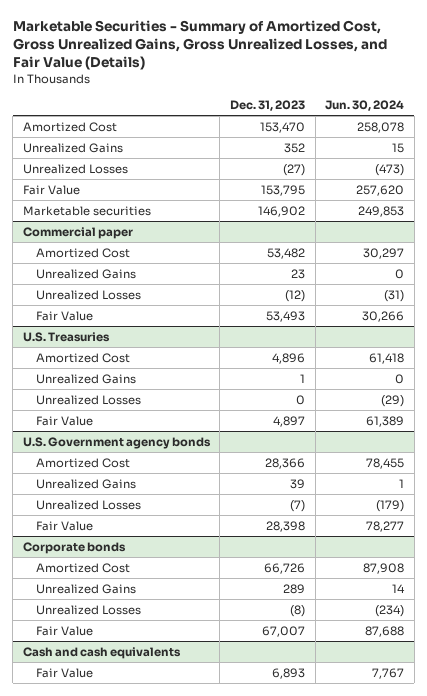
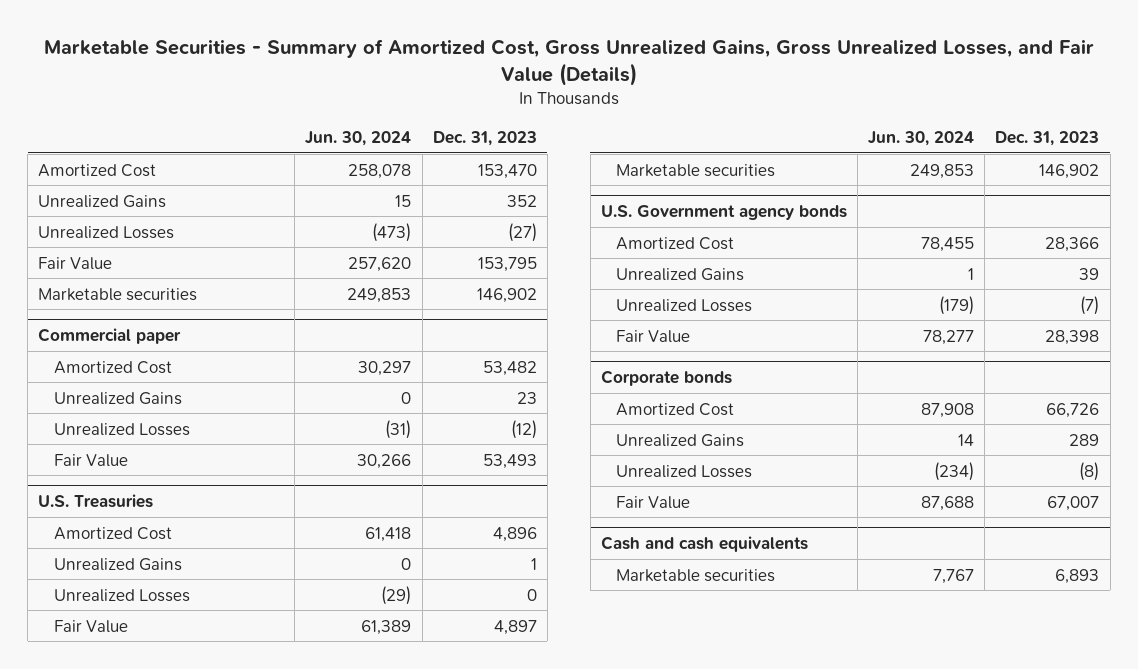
- | Dec. 31, 2023 | Jun. 30, 2024
+ | Jun. 30, 2024 | Dec. 31, 2023
@ U.S. Treasuries
+ Marketable securities | 249,853 | 146,902
@ Cash and cash equivalents
- Fair Value | 6,893 | 7,767
+ Marketable securities | 7,767 | 6,893

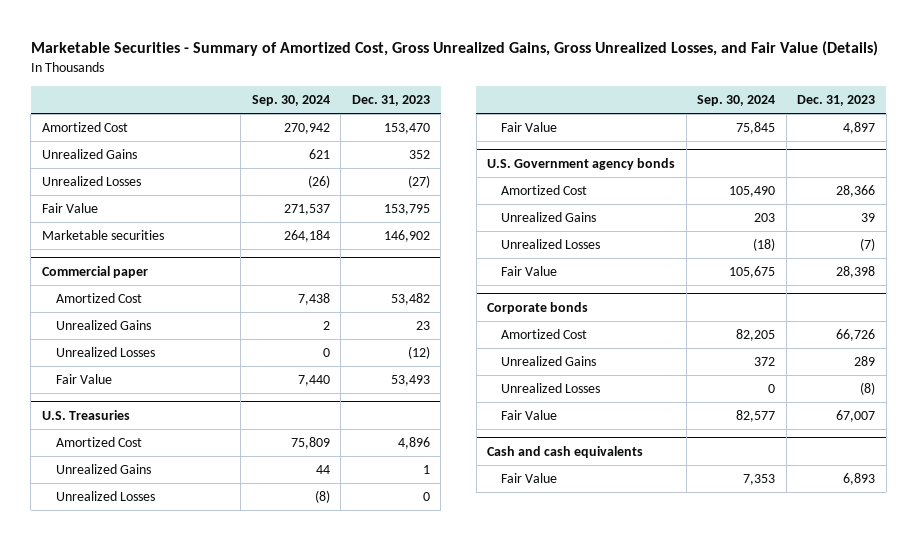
- | Jun. 30, 2024 | Dec. 31, 2023
+ | Sep. 30, 2024 | Dec. 31, 2023
@ U.S. Treasuries
- Marketable securities | 249,853 | 146,902
@ Cash and cash equivalents
- Marketable securities | 7,767 | 6,893
+ Fair Value | 7,353 | 6,893

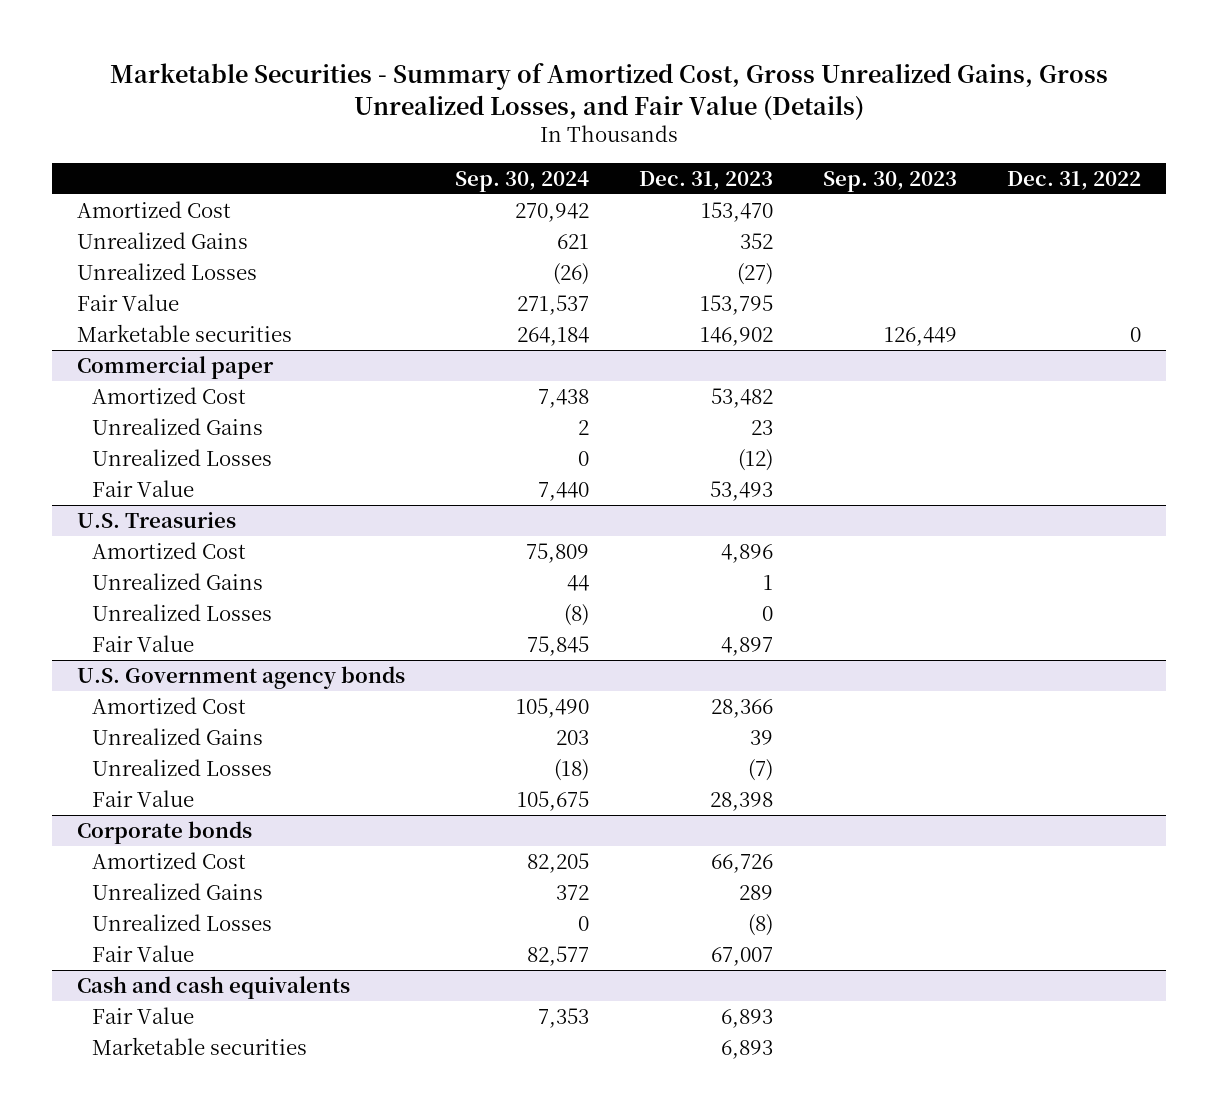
- | Sep. 30, 2024 | Dec. 31, 2023
+ | Sep. 30, 2024 | Dec. 31, 2023 | Sep. 30, 2023 | Dec. 31, 2022
@ Cash and cash equivalents
+ Marketable securities | | 6,893 | |

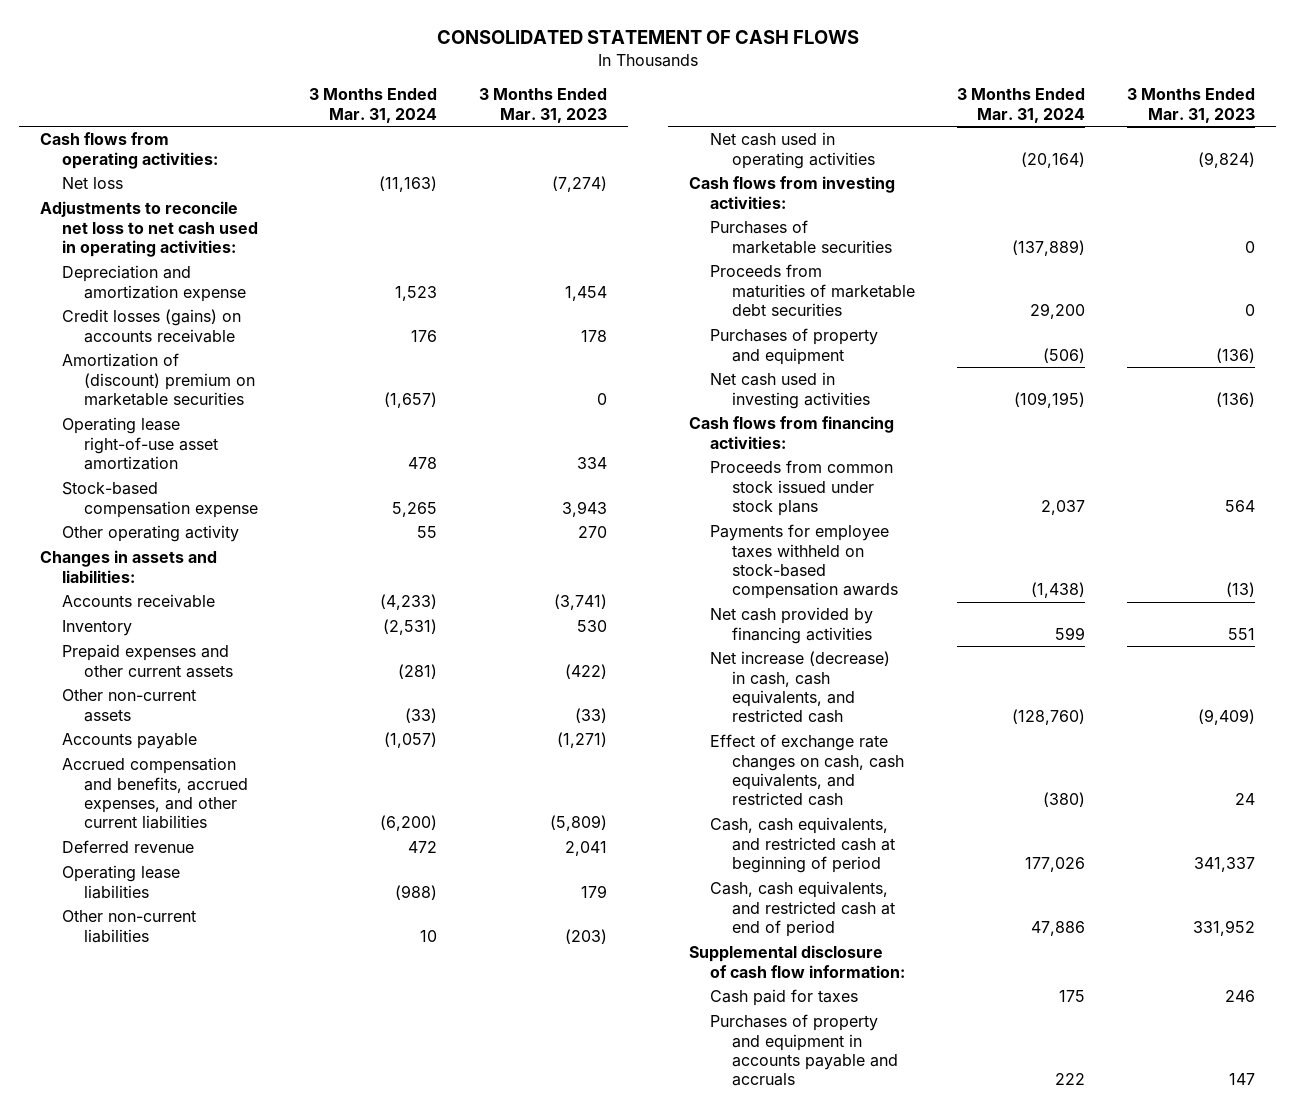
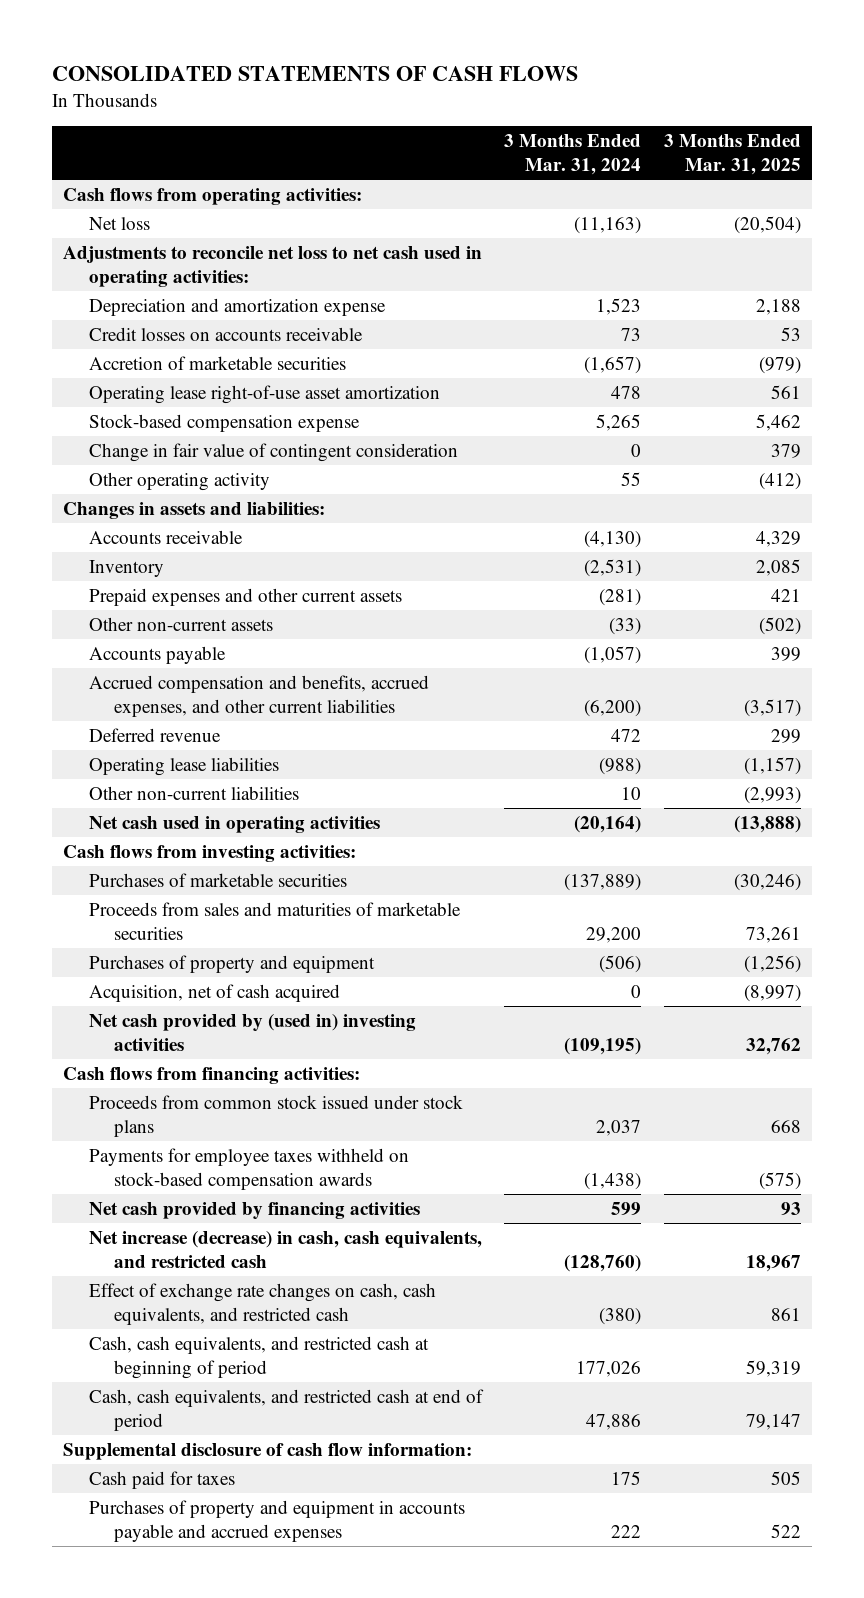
- CONSOLIDATED STATEMENT OF CASH FLOWS
+ CONSOLIDATED STATEMENTS OF CASH FLOWS
- | 3 Months Ended Mar. 31, 2024 | 3 Months Ended Mar. 31, 2023
+ | 3 Months Ended Mar. 31, 2024 | 3 Months Ended Mar. 31, 2025
- Credit losses (gains) on accounts receivable | 176 | 178
- Amortization of (discount) premium on marketable securities | (1,657) | 0
+ Credit losses on accounts receivable | 73 | 53
+ Accretion of marketable securities | (1,657) | (979)
+ Change in fair value of contingent consideration | 0 | 379
- Accounts receivable | (4,233) | (3,741)
+ Accounts receivable | (4,130) | 4,329
- Proceeds from maturities of marketable debt securities | 29,200 | 0
+ Proceeds from sales and maturities of marketable securities | 29,200 | 73,261
- Net cash used in investing activities | (109,195) | (136)
+ Acquisition, net of cash acquired | 0 | (8,997)
+ Net cash provided by (used in) investing activities | (109,195) | 32,762
- Purchases of property and equipment in accounts payable and accruals | 222 | 147
+ Purchases of property and equipment in accounts payable and accrued expenses | 222 | 522

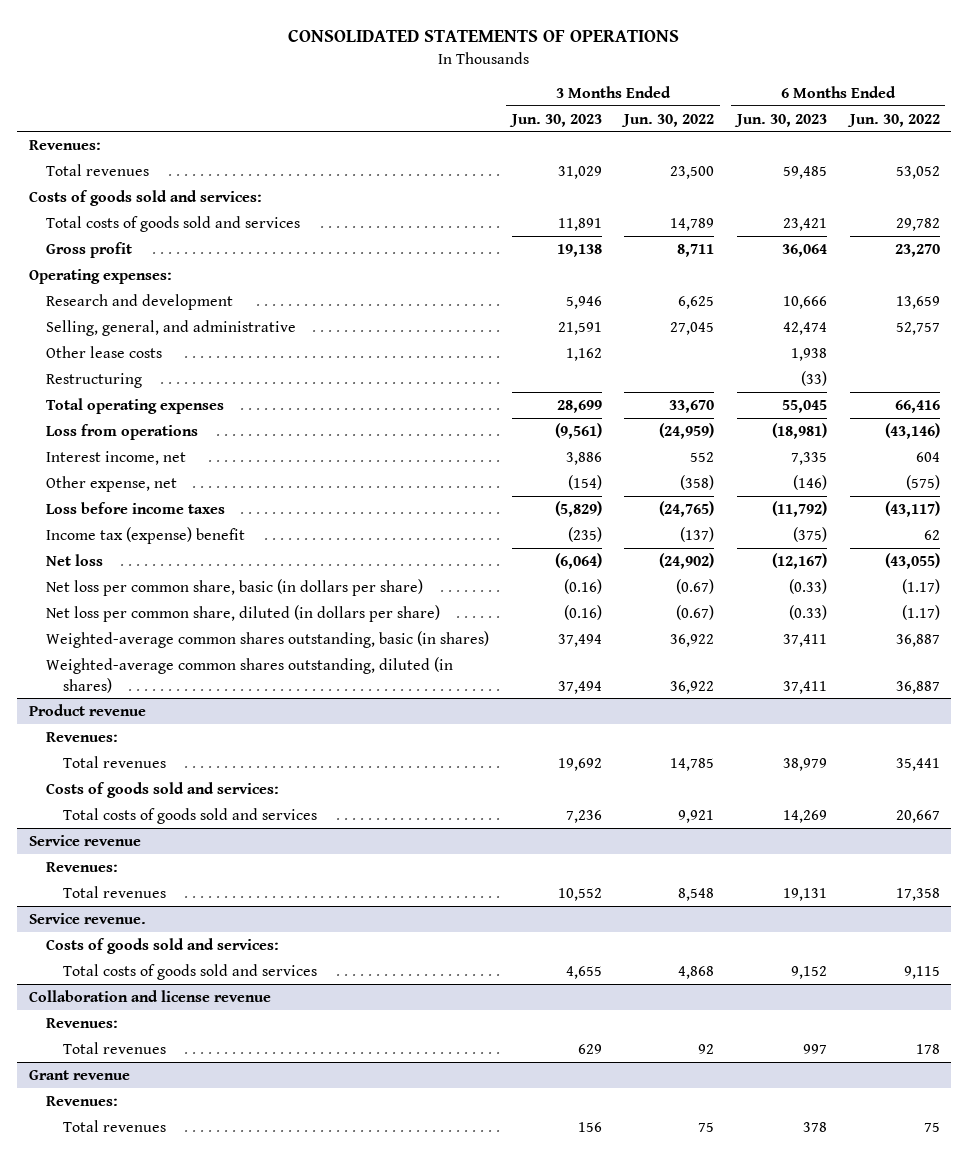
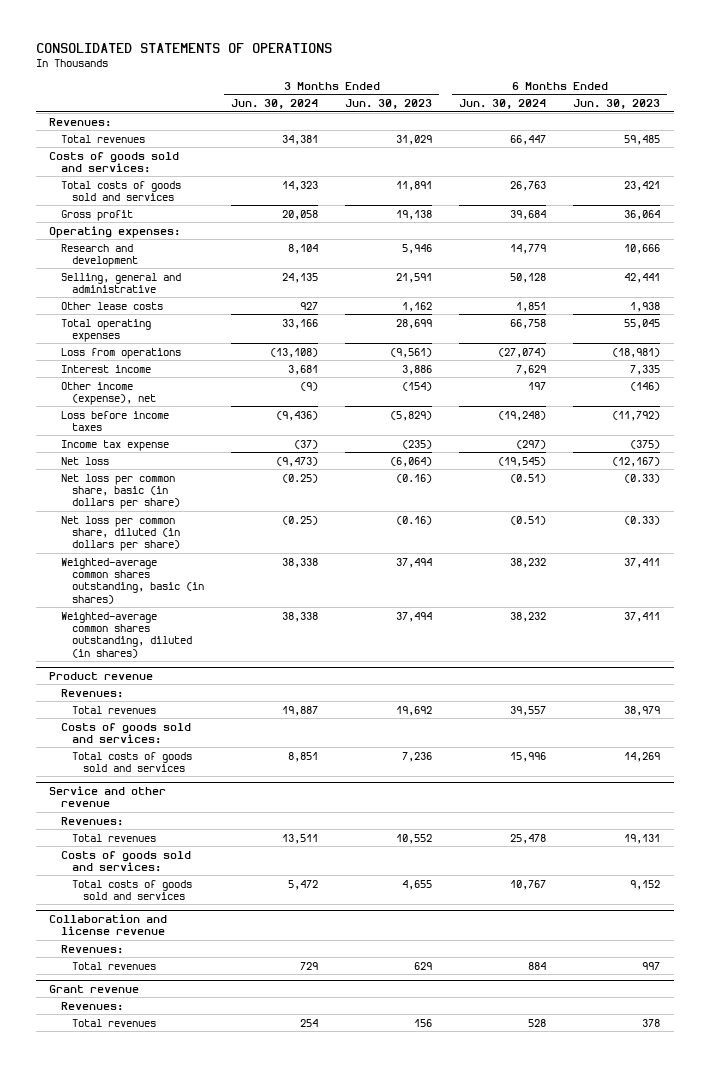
- | 3 Months Ended Jun. 30, 2023 | 3 Months Ended Jun. 30, 2022 | 6 Months Ended Jun. 30, 2023 | 6 Months Ended Jun. 30, 2022
+ | 3 Months Ended Jun. 30, 2024 | 3 Months Ended Jun. 30, 2023 | 6 Months Ended Jun. 30, 2024 | 6 Months Ended Jun. 30, 2023
- Selling, general, and administrative | 21,591 | 27,045 | 42,474 | 52,757
+ Selling, general and administrative | 24,135 | 21,591 | 50,128 | 42,441
- Restructuring | | | (33) |
- Interest income, net | 3,886 | 552 | 7,335 | 604
- Other expense, net | (154) | (358) | (146) | (575)
+ Interest income | 3,681 | 3,886 | 7,629 | 7,335
+ Other income (expense), net | (9) | (154) | 197 | (146)
- Income tax (expense) benefit | (235) | (137) | (375) | 62
+ Income tax expense | (37) | (235) | (297) | (375)
- Service revenue
+ Service and other revenue
- Service revenue.

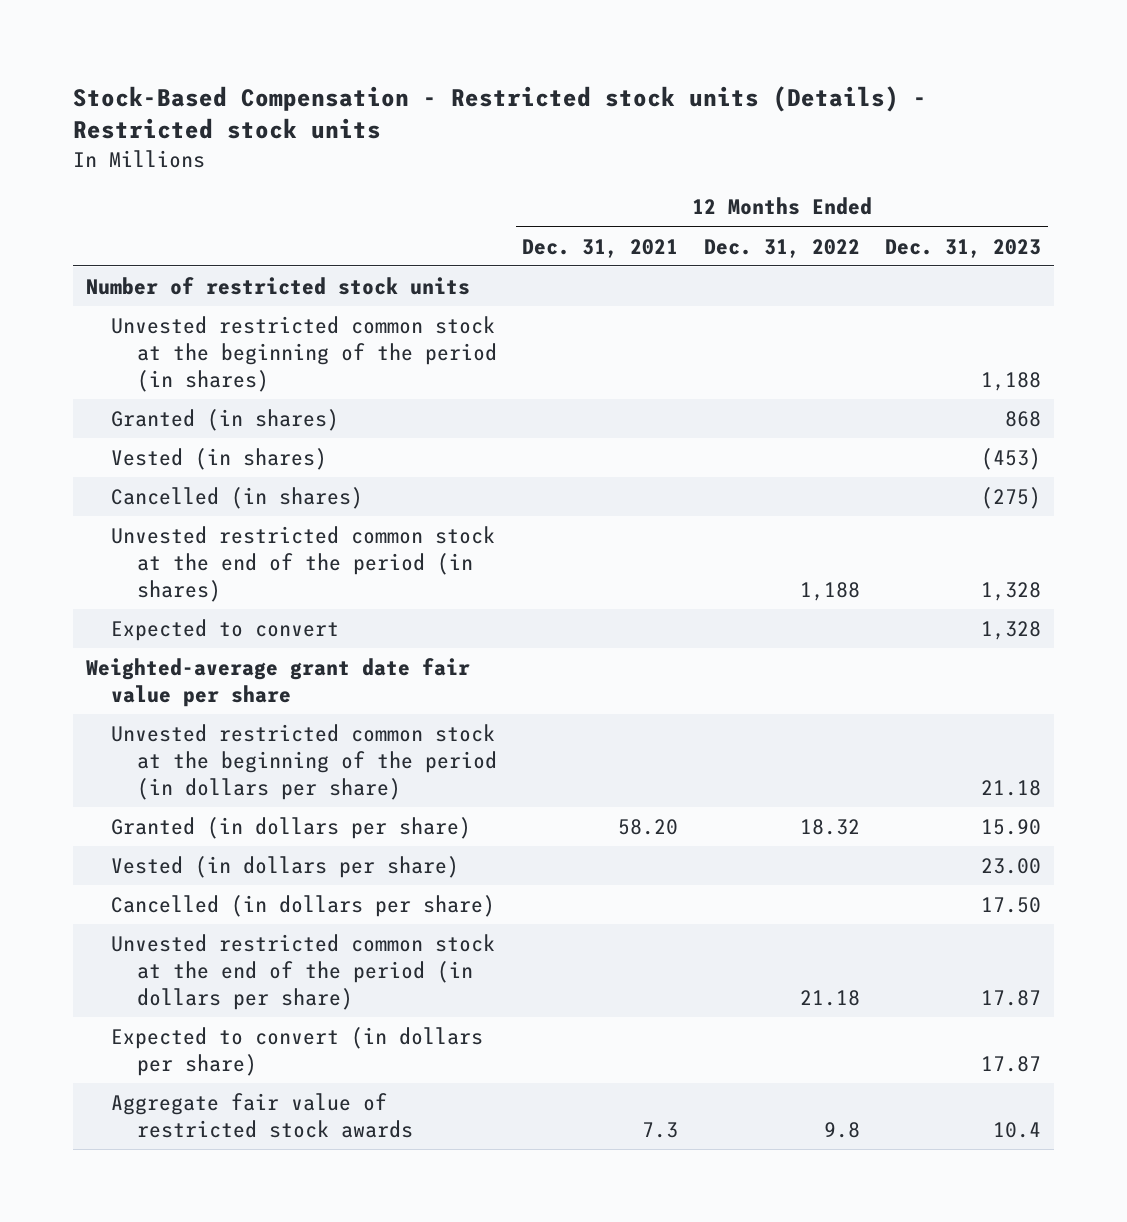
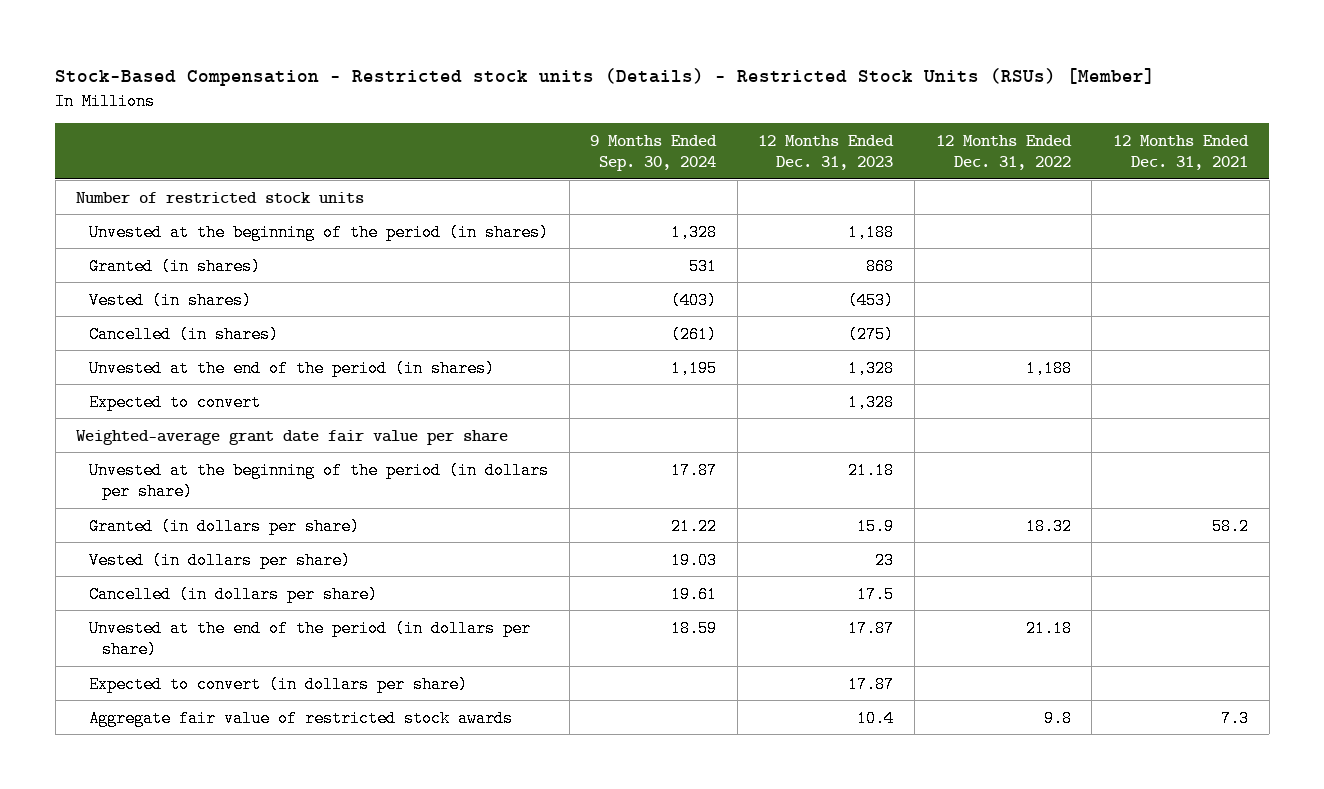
- Stock-Based Compensation - Restricted stock units (Details) - Restricted stock units
+ Stock-Based Compensation - Restricted stock units (Details) - Restricted Stock Units (RSUs) [Member]
- | 12 Months Ended Dec. 31, 2021 | 12 Months Ended Dec. 31, 2022 | 12 Months Ended Dec. 31, 2023
+ | 9 Months Ended Sep. 30, 2024 | 12 Months Ended Dec. 31, 2023 | 12 Months Ended Dec. 31, 2022 | 12 Months Ended Dec. 31, 2021
- Unvested restricted common stock at the beginning of the period (in shares) | | | 1,188
+ Unvested at the beginning of the period (in shares) | 1,328 | 1,188 | |
- Unvested restricted common stock at the end of the period (in shares) | | 1,188 | 1,328
+ Unvested at the end of the period (in shares) | 1,195 | 1,328 | 1,188 |
- Unvested restricted common stock at the beginning of the period (in dollars per share) | | | 21.18
- Granted (in dollars per share) | 58.20 | 18.32 | 15.90
- Vested (in dollars per share) | | | 23.00
- Cancelled (in dollars per share) | | | 17.50
- Unvested restricted common stock at the end of the period (in dollars per share) | | 21.18 | 17.87
+ Unvested at the beginning of the period (in dollars per share) | 17.87 | 21.18 | |
+ Granted (in dollars per share) | 21.22 | 15.9 | 18.32 | 58.2
+ Vested (in dollars per share) | 19.03 | 23 | |
+ Cancelled (in dollars per share) | 19.61 | 17.5 | |
+ Unvested at the end of the period (in dollars per share) | 18.59 | 17.87 | 21.18 |

